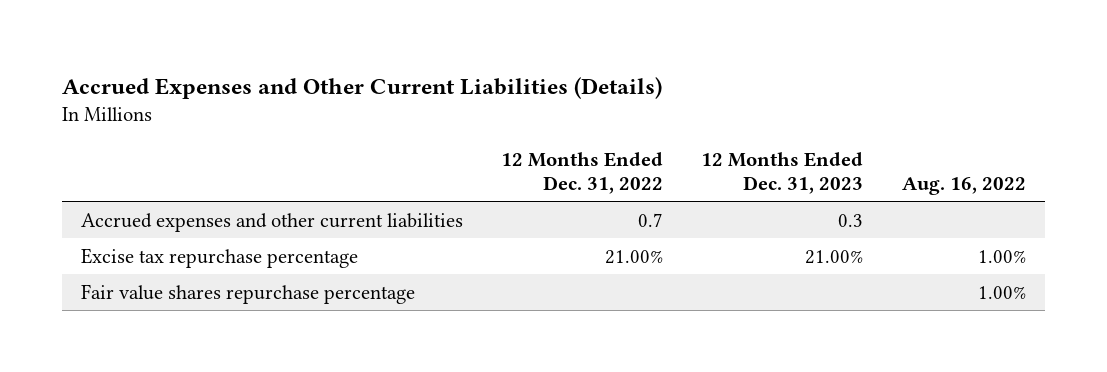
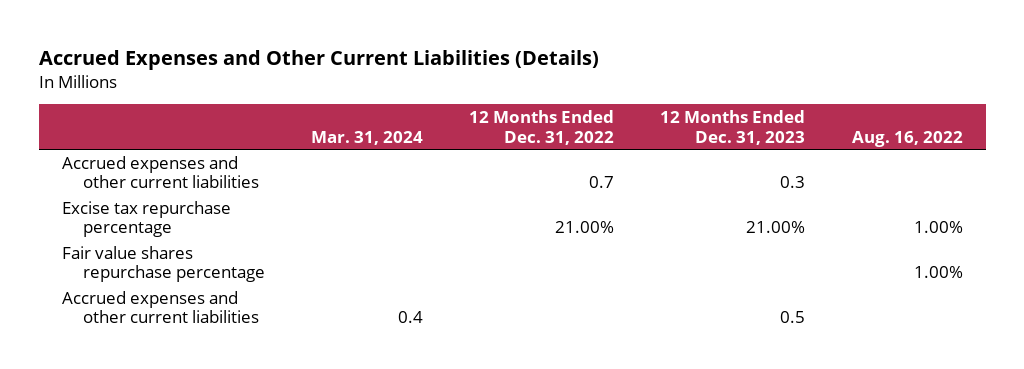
- | 12 Months Ended Dec. 31, 2022 | 12 Months Ended Dec. 31, 2023 | Aug. 16, 2022
+ | Mar. 31, 2024 | 12 Months Ended Dec. 31, 2022 | 12 Months Ended Dec. 31, 2023 | Aug. 16, 2022
+ Accrued expenses and other current liabilities | 0.4 | | 0.5 |

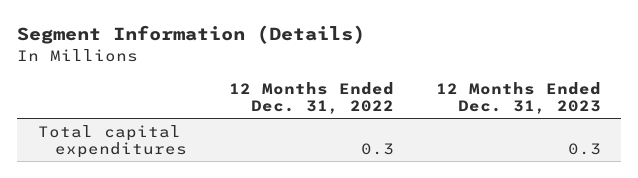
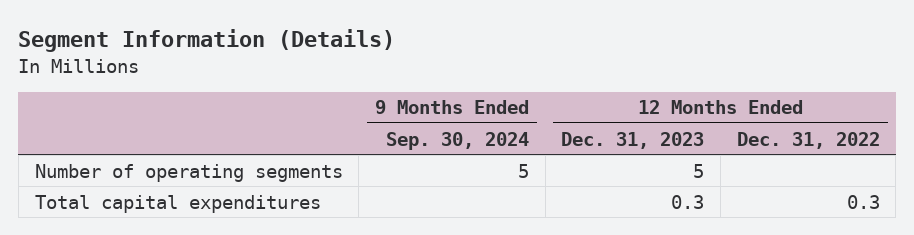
- | 12 Months Ended Dec. 31, 2022 | 12 Months Ended Dec. 31, 2023
+ | 9 Months Ended Sep. 30, 2024 | 12 Months Ended Dec. 31, 2023 | 12 Months Ended Dec. 31, 2022
+ Number of operating segments | 5 | 5 |

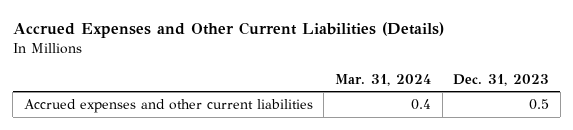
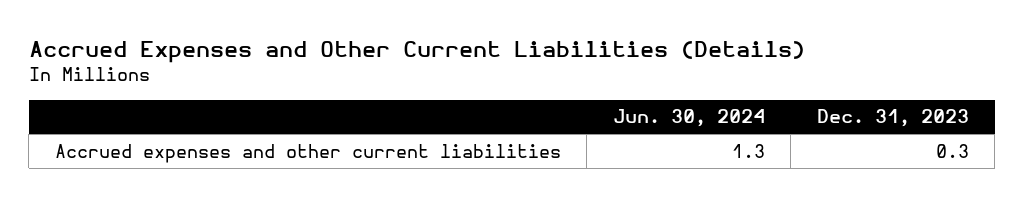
- | Mar. 31, 2024 | Dec. 31, 2023
+ | Jun. 30, 2024 | Dec. 31, 2023
- Accrued expenses and other current liabilities | 0.4 | 0.5
+ Accrued expenses and other current liabilities | 1.3 | 0.3

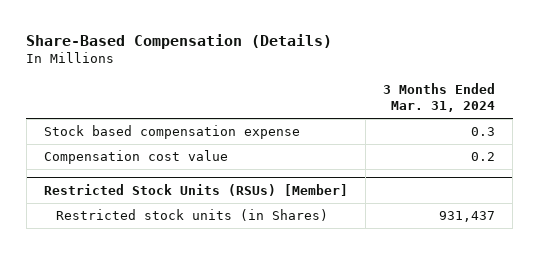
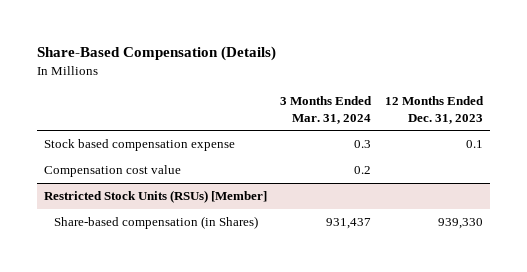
- | 3 Months Ended Mar. 31, 2024
+ | 3 Months Ended Mar. 31, 2024 | 12 Months Ended Dec. 31, 2023
@ Restricted Stock Units (RSUs) [Member]
- Restricted stock units (in Shares) | 931,437
+ Share-based compensation (in Shares) | 931,437 | 939,330

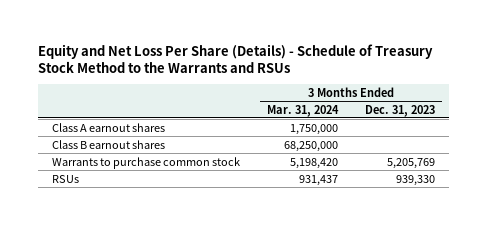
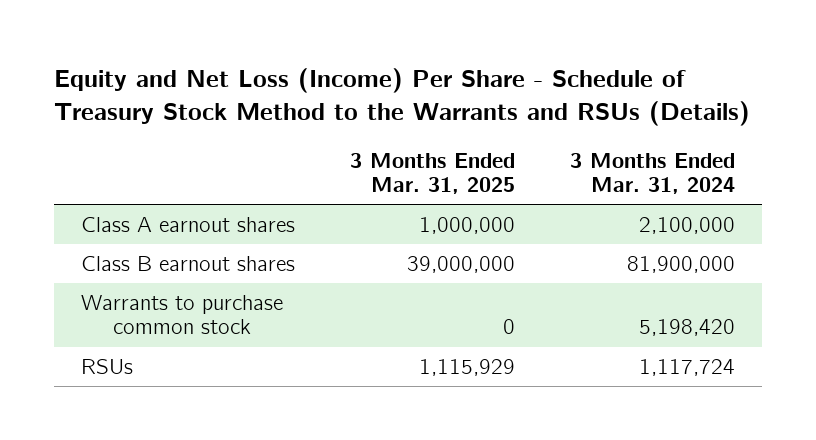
- Equity and Net Loss Per Share (Details) - Schedule of Treasury Stock Method to the Warrants and RSUs
+ Equity and Net Loss (Income) Per Share - Schedule of Treasury Stock Method to the Warrants and RSUs (Details)
- | 3 Months Ended Mar. 31, 2024 | 3 Months Ended Dec. 31, 2023
+ | 3 Months Ended Mar. 31, 2025 | 3 Months Ended Mar. 31, 2024
- Class A earnout shares | 1,750,000 |
- Class B earnout shares | 68,250,000 |
+ Class A earnout shares | 1,000,000 | 2,100,000
+ Class B earnout shares | 39,000,000 | 81,900,000
- RSUs | 931,437 | 939,330
+ RSUs | 1,115,929 | 1,117,724

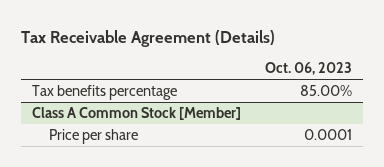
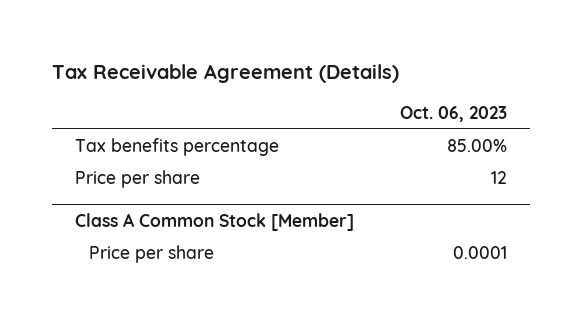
+ Price per share | 12

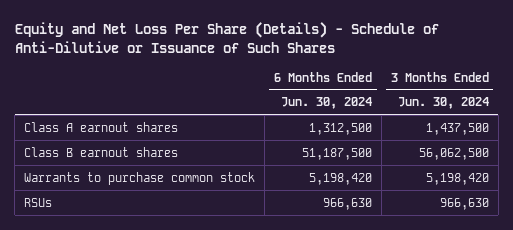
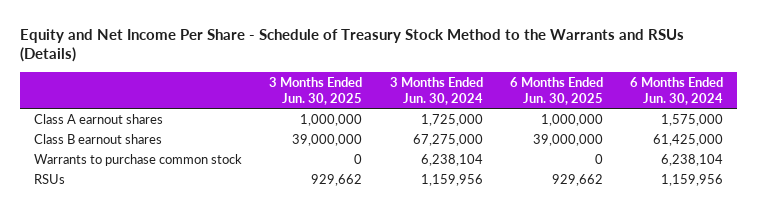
- Equity and Net Loss Per Share (Details) - Schedule of Anti-Dilutive or Issuance of Such Shares
+ Equity and Net Income Per Share - Schedule of Treasury Stock Method to the Warrants and RSUs (Details)
- | 6 Months Ended Jun. 30, 2024 | 3 Months Ended Jun. 30, 2024
+ | 3 Months Ended Jun. 30, 2025 | 3 Months Ended Jun. 30, 2024 | 6 Months Ended Jun. 30, 2025 | 6 Months Ended Jun. 30, 2024
- Class A earnout shares | 1,312,500 | 1,437,500
- Class B earnout shares | 51,187,500 | 56,062,500
- Warrants to purchase common stock | 5,198,420 | 5,198,420
- RSUs | 966,630 | 966,630
+ Class A earnout shares | 1,000,000 | 1,725,000 | 1,000,000 | 1,575,000
+ Class B earnout shares | 39,000,000 | 67,275,000 | 39,000,000 | 61,425,000
+ Warrants to purchase common stock | 0 | 6,238,104 | 0 | 6,238,104
+ RSUs | 929,662 | 1,159,956 | 929,662 | 1,159,956

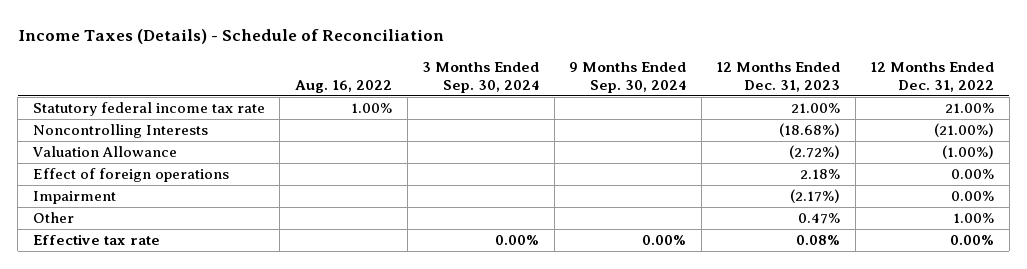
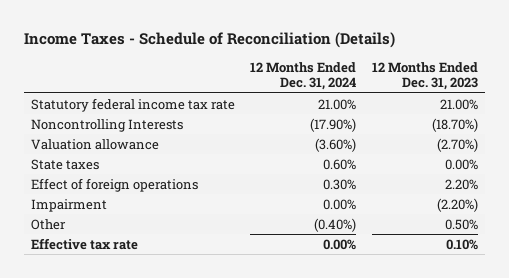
- Income Taxes (Details) - Schedule of Reconciliation
+ Income Taxes - Schedule of Reconciliation (Details)
- | Aug. 16, 2022 | 3 Months Ended Sep. 30, 2024 | 9 Months Ended Sep. 30, 2024 | 12 Months Ended Dec. 31, 2023 | 12 Months Ended Dec. 31, 2022
+ | 12 Months Ended Dec. 31, 2024 | 12 Months Ended Dec. 31, 2023
- Noncontrolling Interests | | | | (18.68%) | (21.00%)
- Valuation Allowance | | | | (2.72%) | (1.00%)
- Effect of foreign operations | | | | 2.18% | 0.00%
- Impairment | | | | (2.17%) | 0.00%
- Other | | | | 0.47% | 1.00%
- Effective tax rate | | 0.00% | 0.00% | 0.08% | 0.00%
+ Noncontrolling Interests | (17.90%) | (18.70%)
+ Valuation allowance | (3.60%) | (2.70%)
+ State taxes | 0.60% | 0.00%
+ Effect of foreign operations | 0.30% | 2.20%
+ Impairment | 0.00% | (2.20%)
+ Other | (0.40%) | 0.50%
+ Effective tax rate | 0.00% | 0.10%

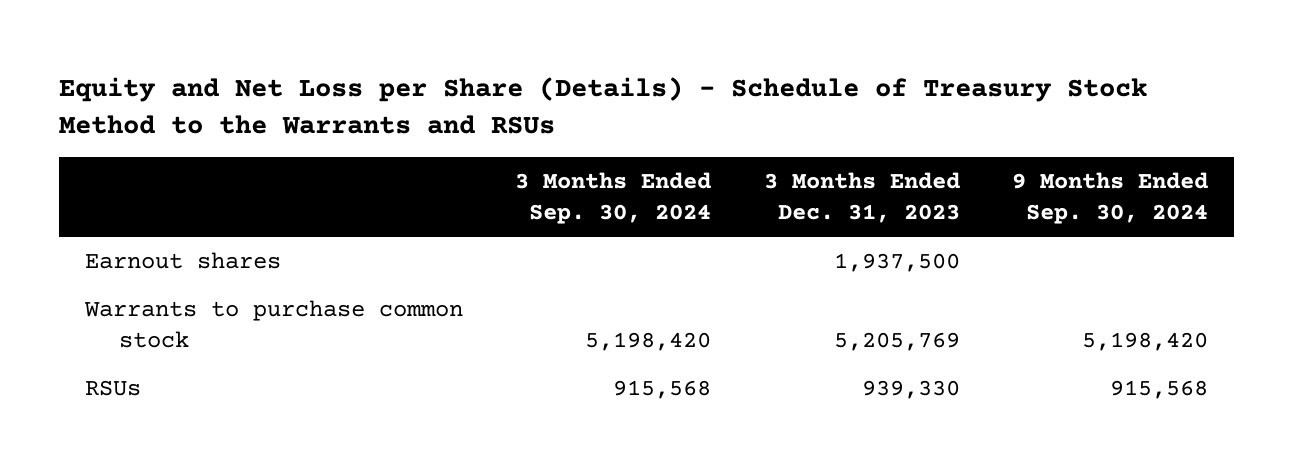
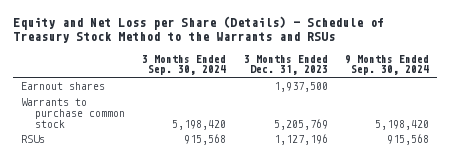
- RSUs | 915,568 | 939,330 | 915,568
+ RSUs | 915,568 | 1,127,196 | 915,568

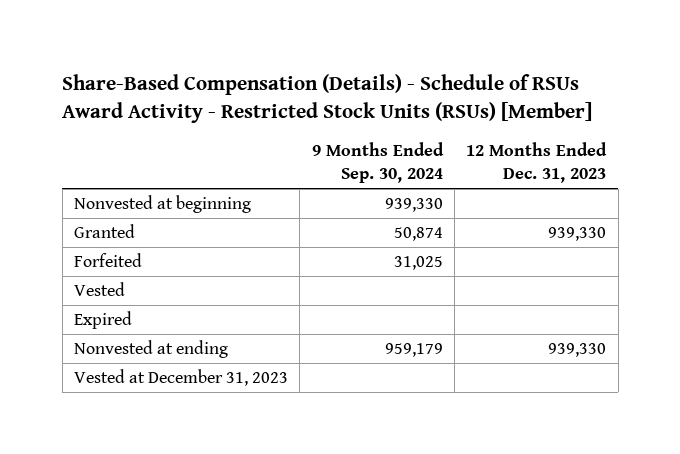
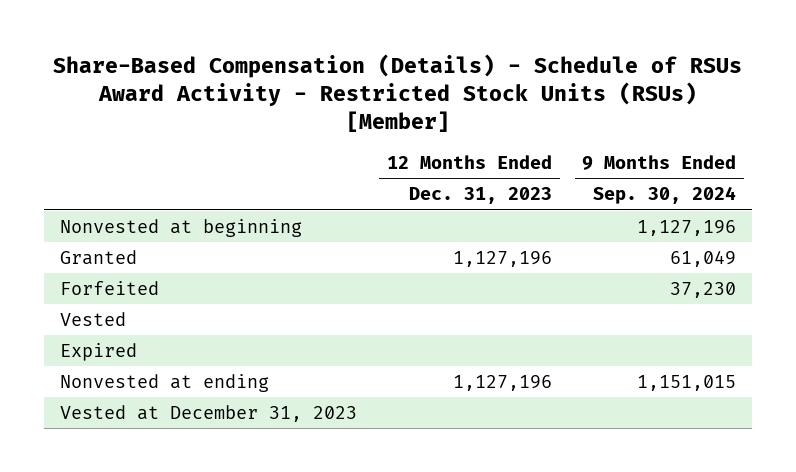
- | 9 Months Ended Sep. 30, 2024 | 12 Months Ended Dec. 31, 2023
+ | 12 Months Ended Dec. 31, 2023 | 9 Months Ended Sep. 30, 2024
- Nonvested at beginning | 939,330 |
- Granted | 50,874 | 939,330
- Forfeited | 31,025 |
+ Nonvested at beginning | | 1,127,196
+ Granted | 1,127,196 | 61,049
+ Forfeited | | 37,230
- Nonvested at ending | 959,179 | 939,330
+ Nonvested at ending | 1,127,196 | 1,151,015

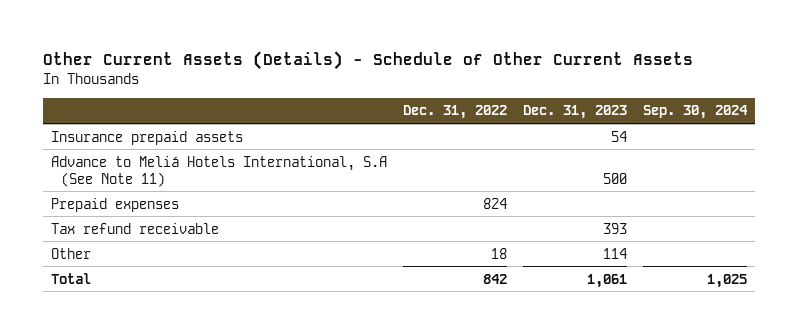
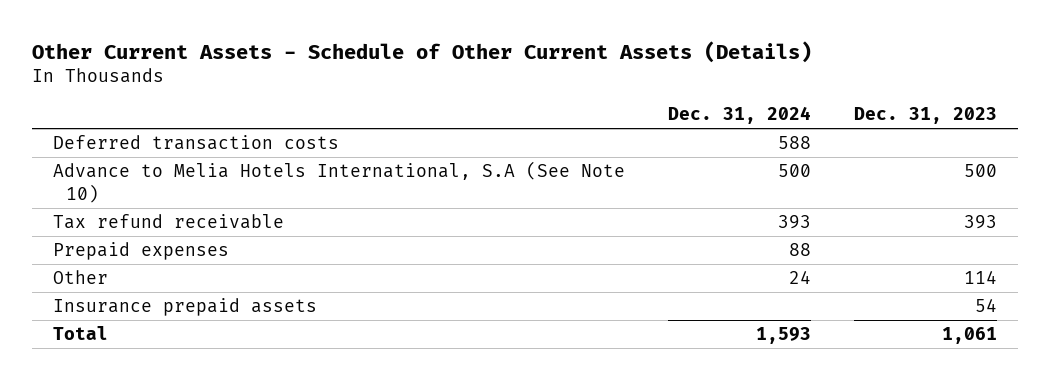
- Other Current Assets (Details) - Schedule of Other Current Assets
+ Other Current Assets - Schedule of Other Current Assets (Details)
- | Dec. 31, 2022 | Dec. 31, 2023 | Sep. 30, 2024
+ | Dec. 31, 2024 | Dec. 31, 2023
- Advance to Meliá Hotels International, S.A (See Note 11) | | 500 |
+ Deferred transaction costs | 588 |
+ Advance to Melia Hotels International, S.A (See Note 10) | 500 | 500
moved down: Prepaid expenses | 88 |
moved down: Insurance prepaid assets | | 54

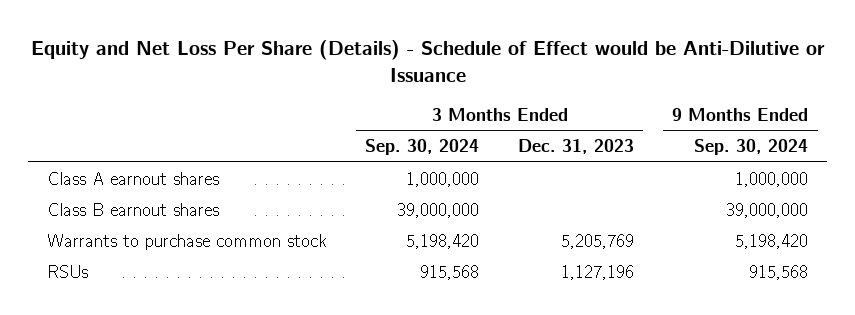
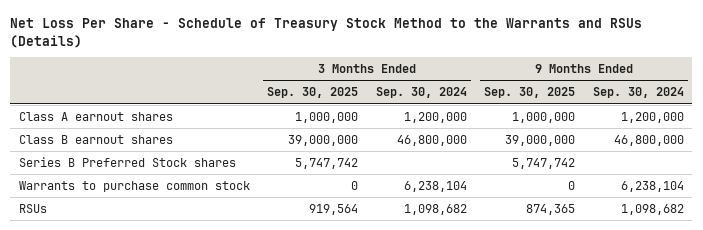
- Equity and Net Loss Per Share (Details) - Schedule of Effect would be Anti-Dilutive or Issuance
+ Net Loss Per Share - Schedule of Treasury Stock Method to the Warrants and RSUs (Details)
- | 3 Months Ended Sep. 30, 2024 | 3 Months Ended Dec. 31, 2023 | 9 Months Ended Sep. 30, 2024
+ | 3 Months Ended Sep. 30, 2025 | 3 Months Ended Sep. 30, 2024 | 9 Months Ended Sep. 30, 2025 | 9 Months Ended Sep. 30, 2024
- Class A earnout shares | 1,000,000 | | 1,000,000
- Class B earnout shares | 39,000,000 | | 39,000,000
- Warrants to purchase common stock | 5,198,420 | 5,205,769 | 5,198,420
- RSUs | 915,568 | 1,127,196 | 915,568
+ Class A earnout shares | 1,000,000 | 1,200,000 | 1,000,000 | 1,200,000
+ Class B earnout shares | 39,000,000 | 46,800,000 | 39,000,000 | 46,800,000
+ Series B Preferred Stock shares | 5,747,742 | | 5,747,742 |
+ Warrants to purchase common stock | 0 | 6,238,104 | 0 | 6,238,104
+ RSUs | 919,564 | 1,098,682 | 874,365 | 1,098,682

